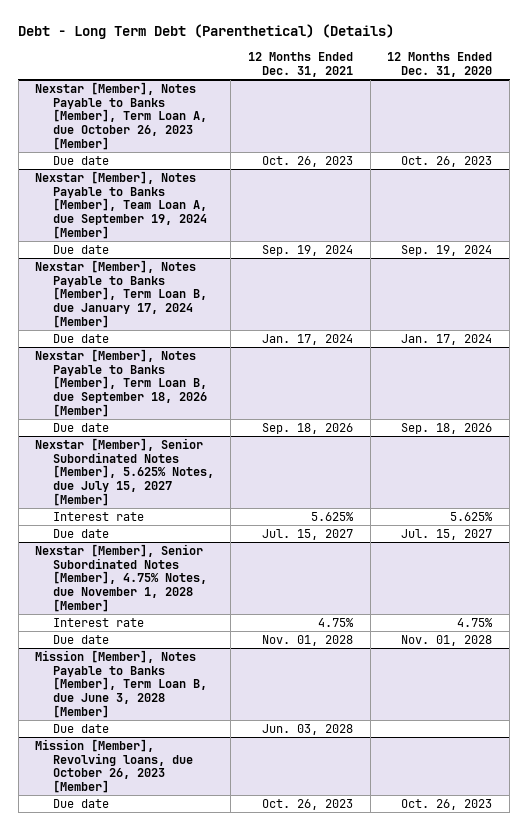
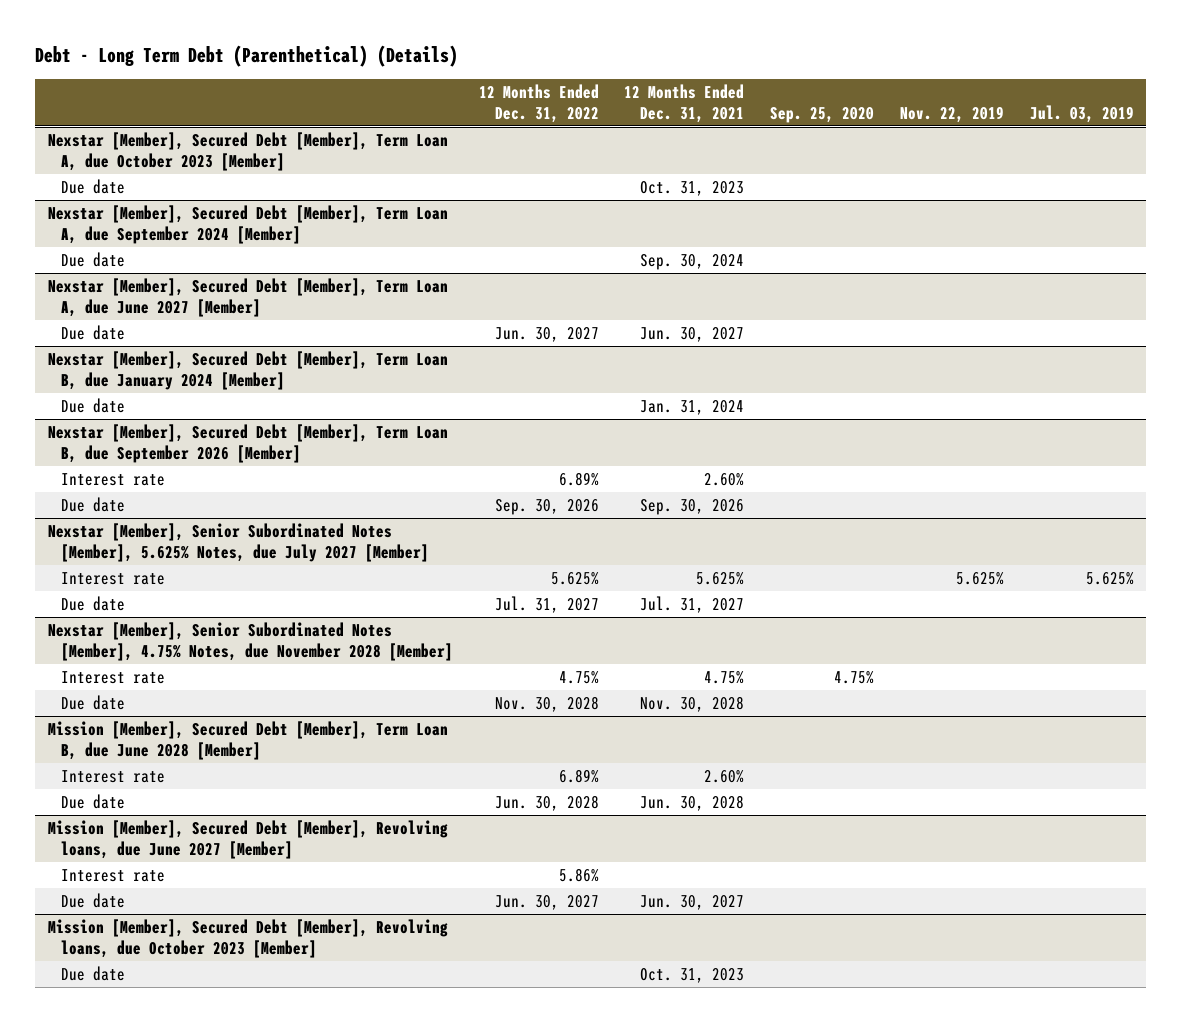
- | 12 Months Ended Dec. 31, 2021 | 12 Months Ended Dec. 31, 2020
+ | 12 Months Ended Dec. 31, 2022 | 12 Months Ended Dec. 31, 2021 | Sep. 25, 2020 | Nov. 22, 2019 | Jul. 03, 2019
- Nexstar [Member], Notes Payable to Banks [Member], Term Loan A, due October 26, 2023 [Member]
- Due date | Oct. 26, 2023 | Oct. 26, 2023
- Nexstar [Member], Notes Payable to Banks [Member], Team Loan A, due September 19, 2024 [Member]
- Due date | Sep. 19, 2024 | Sep. 19, 2024
- Nexstar [Member], Notes Payable to Banks [Member], Term Loan B, due January 17, 2024 [Member]
- Due date | Jan. 17, 2024 | Jan. 17, 2024
- Nexstar [Member], Notes Payable to Banks [Member], Term Loan B, due September 18, 2026 [Member]
- Due date | Sep. 18, 2026 | Sep. 18, 2026
- Nexstar [Member], Senior Subordinated Notes [Member], 5.625% Notes, due July 15, 2027 [Member]
+ Nexstar [Member], Secured Debt [Member], Term Loan A, due October 2023 [Member]
+ Due date | | Oct. 31, 2023 | | |
+ Nexstar [Member], Secured Debt [Member], Term Loan A, due September 2024 [Member]
+ Due date | | Sep. 30, 2024 | | |
+ Nexstar [Member], Secured Debt [Member], Term Loan A, due June 2027 [Member]
+ Due date | Jun. 30, 2027 | Jun. 30, 2027 | | |
+ Nexstar [Member], Secured Debt [Member], Term Loan B, due January 2024 [Member]
+ Due date | | Jan. 31, 2024 | | |
+ Nexstar [Member], Secured Debt [Member], Term Loan B, due September 2026 [Member]
+ Interest rate | 6.89% | 2.60% | | |
+ Due date | Sep. 30, 2026 | Sep. 30, 2026 | | |
+ Nexstar [Member], Senior Subordinated Notes [Member], 5.625% Notes, due July 2027 [Member]
- Due date | Jul. 15, 2027 | Jul. 15, 2027
- Nexstar [Member], Senior Subordinated Notes [Member], 4.75% Notes, due November 1, 2028 [Member]
+ Due date | Jul. 31, 2027 | Jul. 31, 2027 | | |
+ Nexstar [Member], Senior Subordinated Notes [Member], 4.75% Notes, due November 2028 [Member]
- Due date | Nov. 01, 2028 | Nov. 01, 2028
- Mission [Member], Notes Payable to Banks [Member], Term Loan B, due June 3, 2028 [Member]
- Due date | Jun. 03, 2028 |
- Mission [Member], Revolving loans, due October 26, 2023 [Member]
- Due date | Oct. 26, 2023 | Oct. 26, 2023
+ Due date | Nov. 30, 2028 | Nov. 30, 2028 | | |
+ Mission [Member], Secured Debt [Member], Term Loan B, due June 2028 [Member]
+ Interest rate | 6.89% | 2.60% | | |
+ Due date | Jun. 30, 2028 | Jun. 30, 2028 | | |
+ Mission [Member], Secured Debt [Member], Revolving loans, due June 2027 [Member]
+ Interest rate | 5.86% | | | |
+ Due date | Jun. 30, 2027 | Jun. 30, 2027 | | |
+ Mission [Member], Secured Debt [Member], Revolving loans, due October 2023 [Member]
+ Due date | | Oct. 31, 2023 | | |

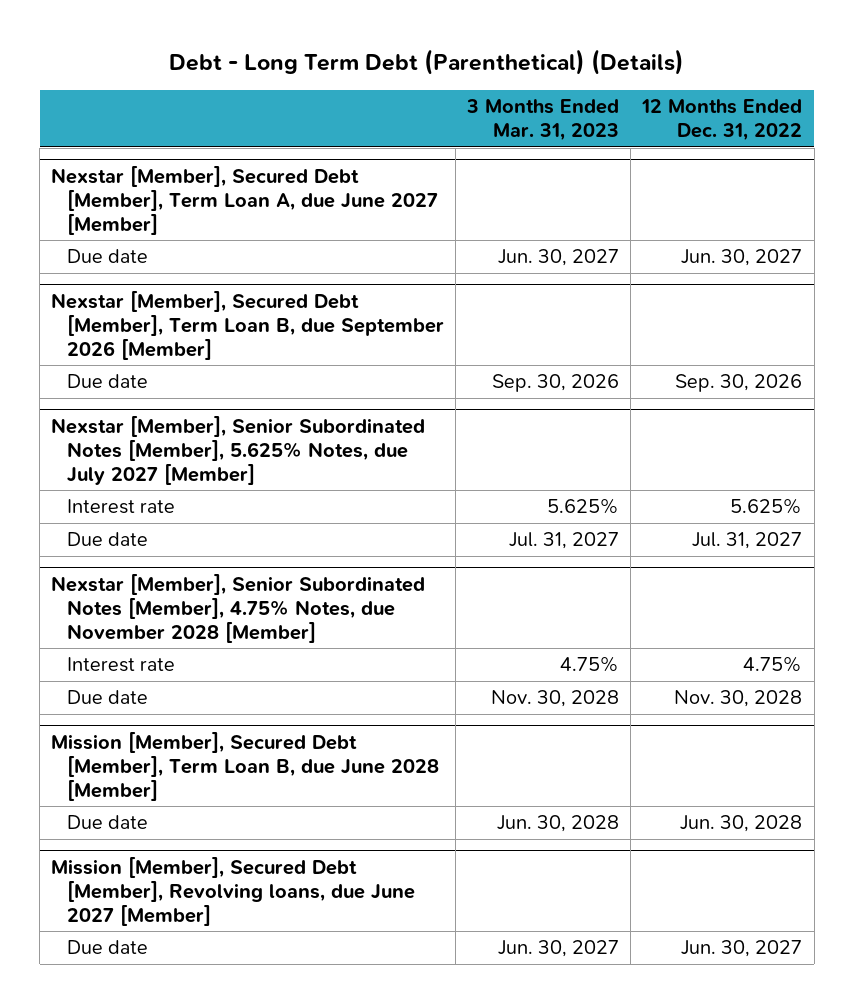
- | 12 Months Ended Dec. 31, 2022 | 12 Months Ended Dec. 31, 2021 | Sep. 25, 2020 | Nov. 22, 2019 | Jul. 03, 2019
+ | 3 Months Ended Mar. 31, 2023 | 12 Months Ended Dec. 31, 2022
- Nexstar [Member], Secured Debt [Member], Term Loan A, due October 2023 [Member]
- Due date | | Oct. 31, 2023 | | |
- Nexstar [Member], Secured Debt [Member], Term Loan A, due September 2024 [Member]
- Due date | | Sep. 30, 2024 | | |
- Nexstar [Member], Secured Debt [Member], Term Loan B, due January 2024 [Member]
- Due date | | Jan. 31, 2024 | | |
@ Nexstar [Member], Secured Debt [Member], Term Loan B, due September 2026 [Member]
- Interest rate | 6.89% | 2.60% | | |
@ Mission [Member], Secured Debt [Member], Term Loan B, due June 2028 [Member]
- Interest rate | 6.89% | 2.60% | | |
@ Mission [Member], Secured Debt [Member], Revolving loans, due June 2027 [Member]
- Interest rate | 5.86% | | | |
- Mission [Member], Secured Debt [Member], Revolving loans, due October 2023 [Member]
- Due date | | Oct. 31, 2023 | | |

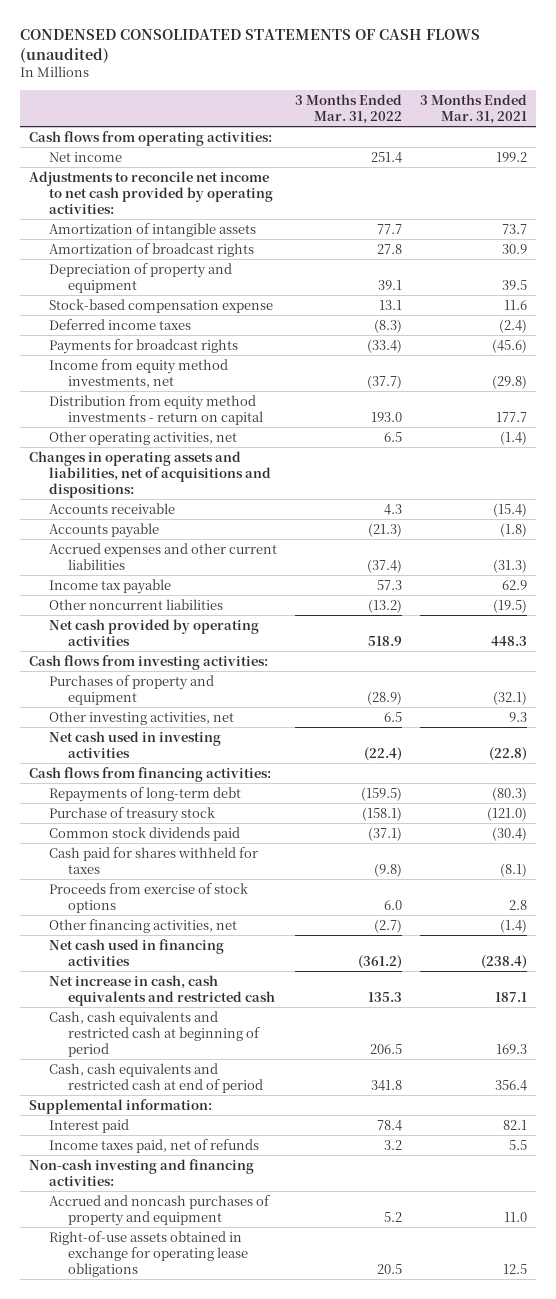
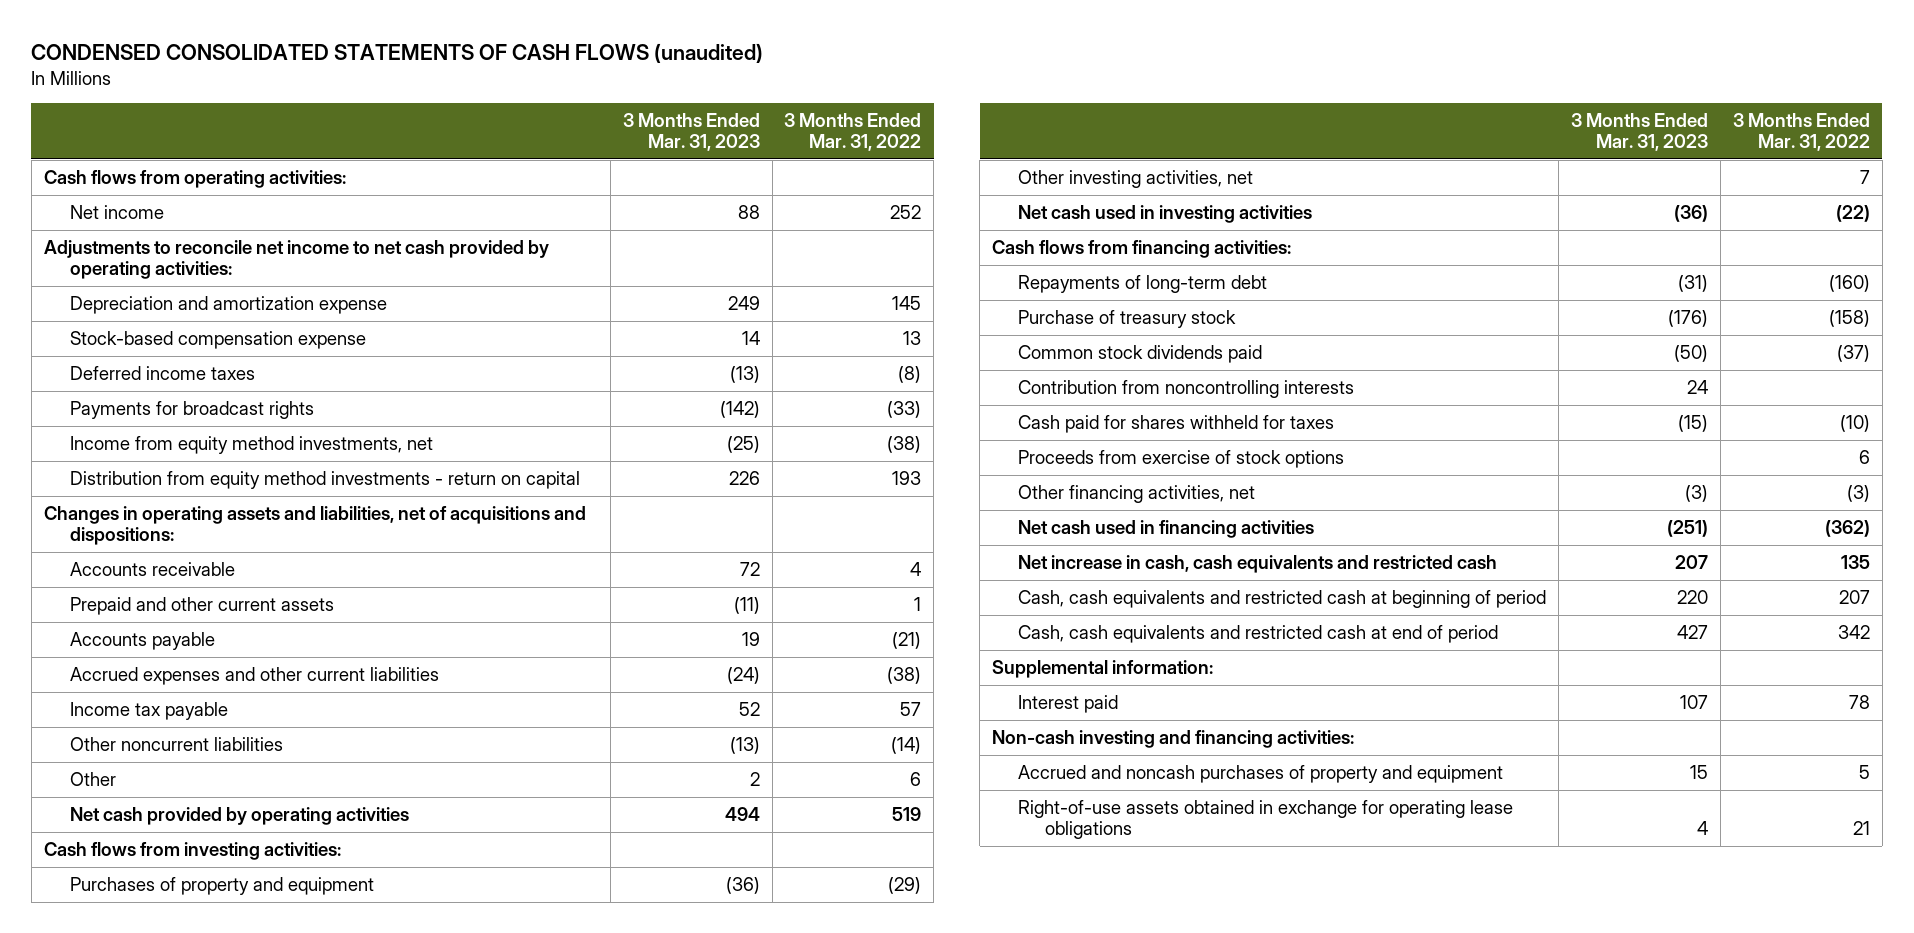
- | 3 Months Ended Mar. 31, 2022 | 3 Months Ended Mar. 31, 2021
+ | 3 Months Ended Mar. 31, 2023 | 3 Months Ended Mar. 31, 2022
- Net income | 251.4 | 199.2
+ Net income | 88 | 252
- Amortization of intangible assets | 77.7 | 73.7
- Amortization of broadcast rights | 27.8 | 30.9
- Depreciation of property and equipment | 39.1 | 39.5
- Stock-based compensation expense | 13.1 | 11.6
- Deferred income taxes | (8.3) | (2.4)
- Payments for broadcast rights | (33.4) | (45.6)
- Income from equity method investments, net | (37.7) | (29.8)
- Distribution from equity method investments - return on capital | 193.0 | 177.7
- Other operating activities, net | 6.5 | (1.4)
+ Depreciation and amortization expense | 249 | 145
+ Stock-based compensation expense | 14 | 13
+ Deferred income taxes | (13) | (8)
+ Payments for broadcast rights | (142) | (33)
+ Income from equity method investments, net | (25) | (38)
+ Distribution from equity method investments - return on capital | 226 | 193
- Accounts receivable | 4.3 | (15.4)
- Accounts payable | (21.3) | (1.8)
- Accrued expenses and other current liabilities | (37.4) | (31.3)
- Income tax payable | 57.3 | 62.9
- Other noncurrent liabilities | (13.2) | (19.5)
- Net cash provided by operating activities | 518.9 | 448.3
+ Accounts receivable | 72 | 4
+ Prepaid and other current assets | (11) | 1
+ Accounts payable | 19 | (21)
+ Accrued expenses and other current liabilities | (24) | (38)
+ Income tax payable | 52 | 57
+ Other noncurrent liabilities | (13) | (14)
+ Other | 2 | 6
+ Net cash provided by operating activities | 494 | 519
- Purchases of property and equipment | (28.9) | (32.1)
- Other investing activities, net | 6.5 | 9.3
- Net cash used in investing activities | (22.4) | (22.8)
+ Purchases of property and equipment | (36) | (29)
+ Other investing activities, net | | 7
+ Net cash used in investing activities | (36) | (22)
- Repayments of long-term debt | (159.5) | (80.3)
- Purchase of treasury stock | (158.1) | (121.0)
- Common stock dividends paid | (37.1) | (30.4)
- Cash paid for shares withheld for taxes | (9.8) | (8.1)
- Proceeds from exercise of stock options | 6.0 | 2.8
- Other financing activities, net | (2.7) | (1.4)
- Net cash used in financing activities | (361.2) | (238.4)
- Net increase in cash, cash equivalents and restricted cash | 135.3 | 187.1
- Cash, cash equivalents and restricted cash at beginning of period | 206.5 | 169.3
- Cash, cash equivalents and restricted cash at end of period | 341.8 | 356.4
+ Repayments of long-term debt | (31) | (160)
+ Purchase of treasury stock | (176) | (158)
+ Common stock dividends paid | (50) | (37)
+ Contribution from noncontrolling interests | 24 |
+ Cash paid for shares withheld for taxes | (15) | (10)
+ Proceeds from exercise of stock options | | 6
+ Other financing activities, net | (3) | (3)
+ Net cash used in financing activities | (251) | (362)
+ Net increase in cash, cash equivalents and restricted cash | 207 | 135
+ Cash, cash equivalents and restricted cash at beginning of period | 220 | 207
+ Cash, cash equivalents and restricted cash at end of period | 427 | 342
- Interest paid | 78.4 | 82.1
- Income taxes paid, net of refunds | 3.2 | 5.5
+ Interest paid | 107 | 78
- Accrued and noncash purchases of property and equipment | 5.2 | 11.0
- Right-of-use assets obtained in exchange for operating lease obligations | 20.5 | 12.5
+ Accrued and noncash purchases of property and equipment | 15 | 5
+ Right-of-use assets obtained in exchange for operating lease obligations | 4 | 21

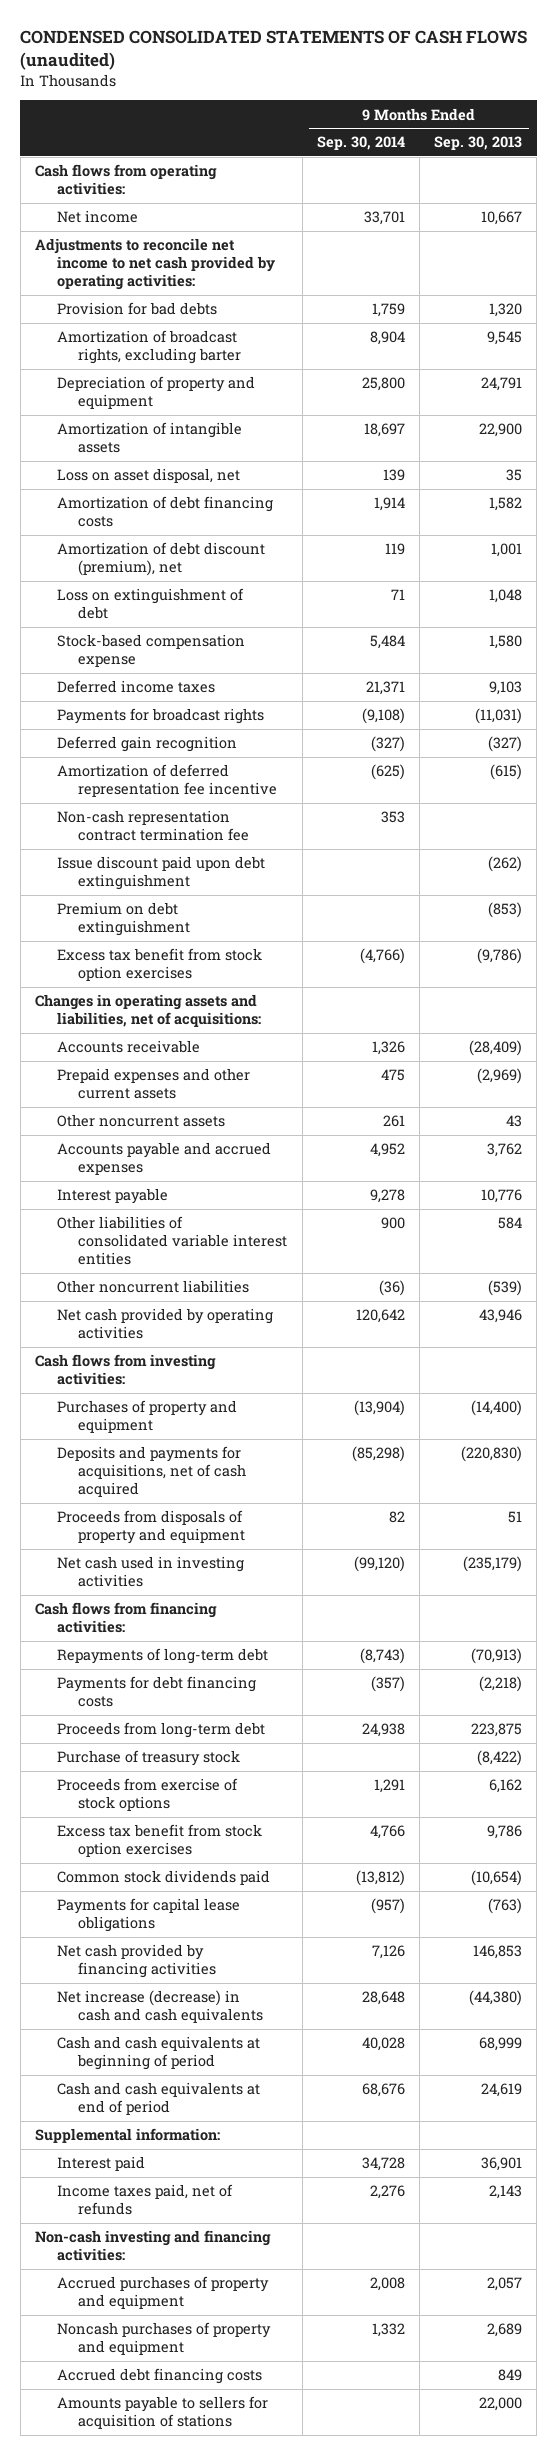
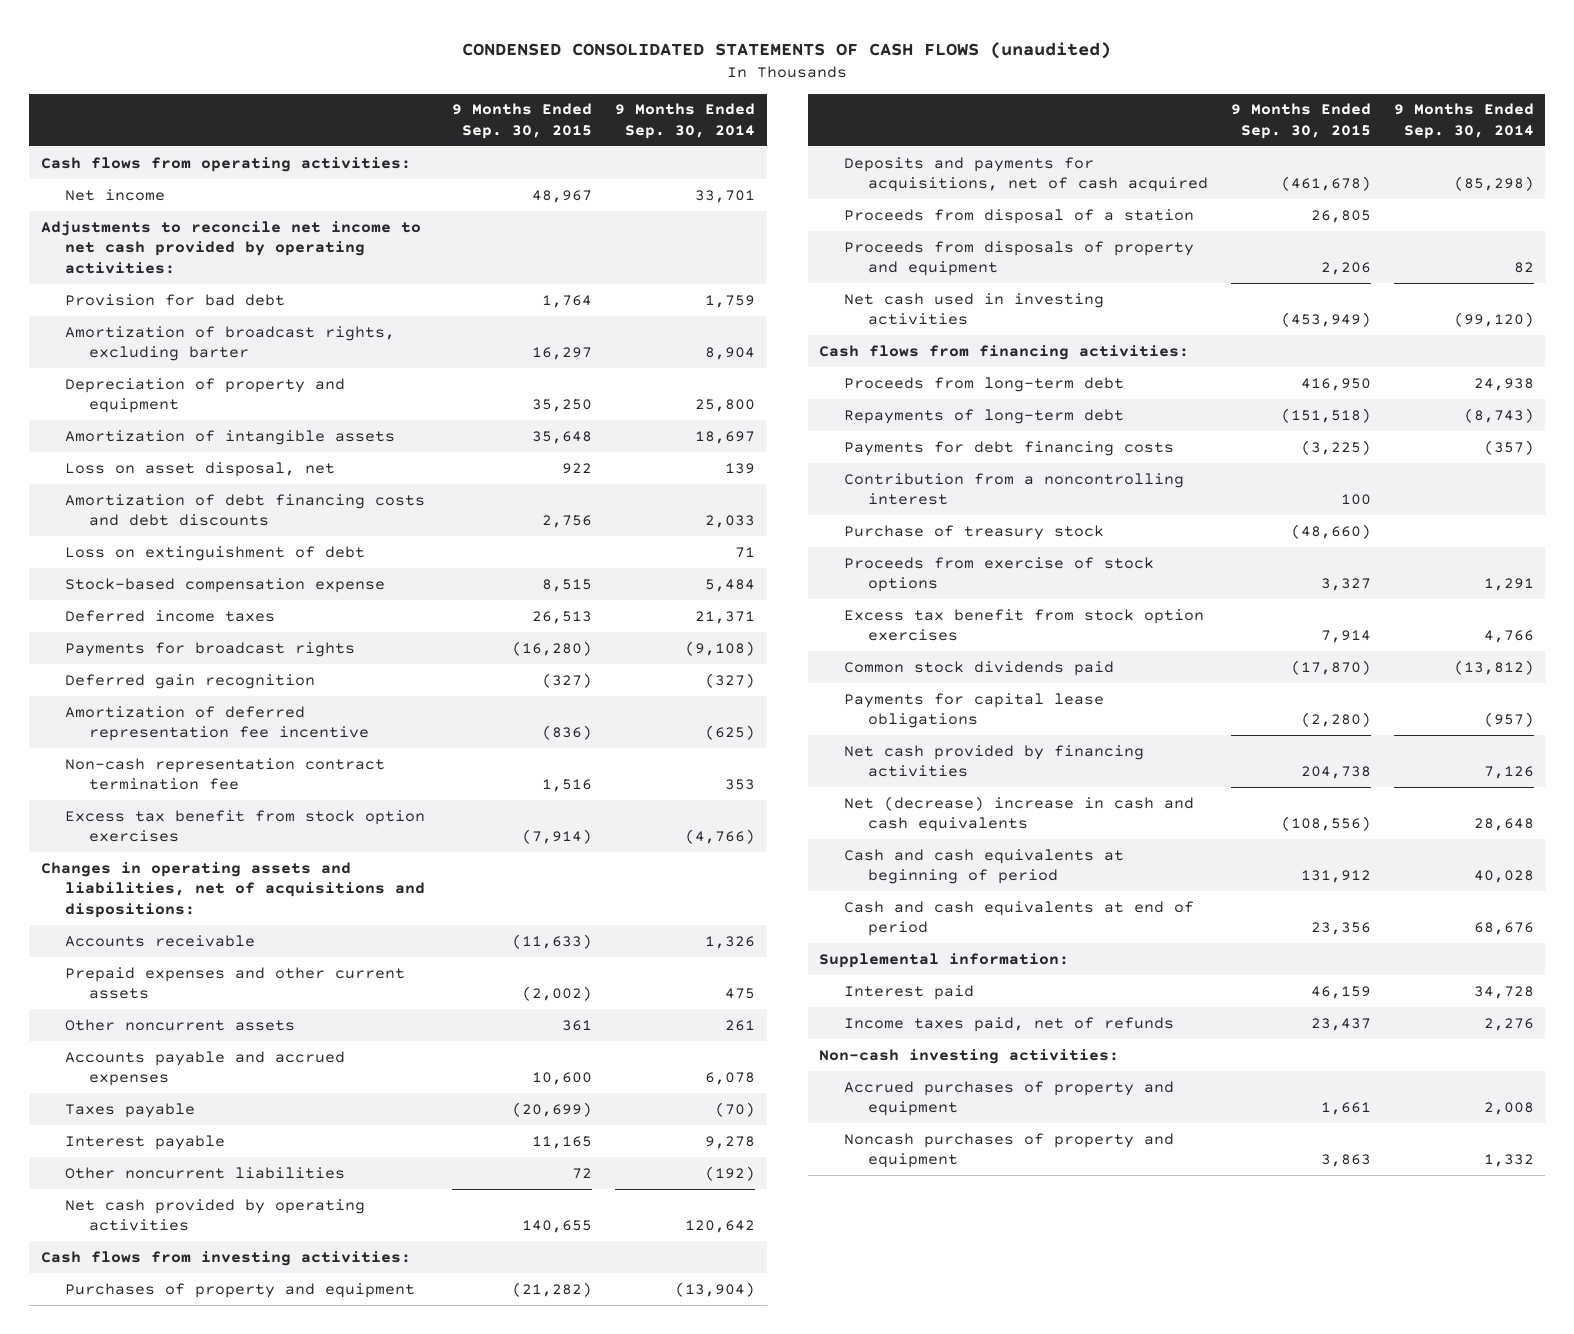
- | 9 Months Ended Sep. 30, 2014 | 9 Months Ended Sep. 30, 2013
+ | 9 Months Ended Sep. 30, 2015 | 9 Months Ended Sep. 30, 2014
- Provision for bad debts | 1,759 | 1,320
+ Provision for bad debt | 1,764 | 1,759
- Amortization of debt financing costs | 1,914 | 1,582
- Amortization of debt discount (premium), net | 119 | 1,001
+ Amortization of debt financing costs and debt discounts | 2,756 | 2,033
- Issue discount paid upon debt extinguishment | | (262)
- Premium on debt extinguishment | | (853)
- Changes in operating assets and liabilities, net of acquisitions:
+ Changes in operating assets and liabilities, net of acquisitions and dispositions:
- Accounts payable and accrued expenses | 4,952 | 3,762
+ Accounts payable and accrued expenses | 10,600 | 6,078
+ Taxes payable | (20,699) | (70)
- Other liabilities of consolidated variable interest entities | 900 | 584
- Other noncurrent liabilities | (36) | (539)
+ Other noncurrent liabilities | 72 | (192)
+ Proceeds from disposal of a station | 26,805 |
moved up: Proceeds from long-term debt | 416,950 | 24,938
+ Contribution from a noncontrolling interest | 100 |
- Net increase (decrease) in cash and cash equivalents | 28,648 | (44,380)
+ Net (decrease) increase in cash and cash equivalents | (108,556) | 28,648
- Non-cash investing and financing activities:
+ Non-cash investing activities:
- Accrued debt financing costs | | 849
- Amounts payable to sellers for acquisition of stations | | 22,000

